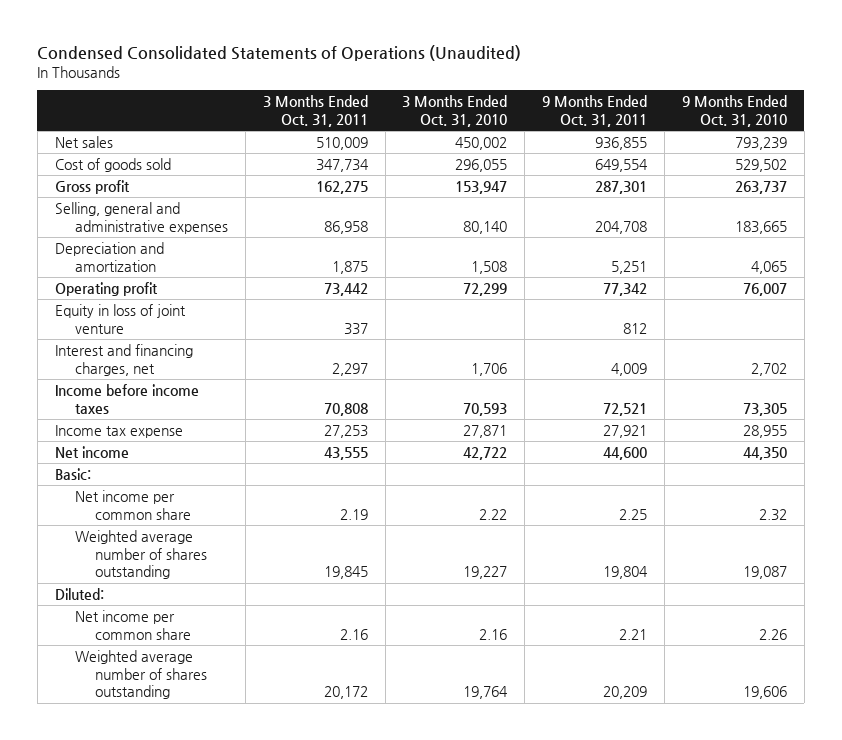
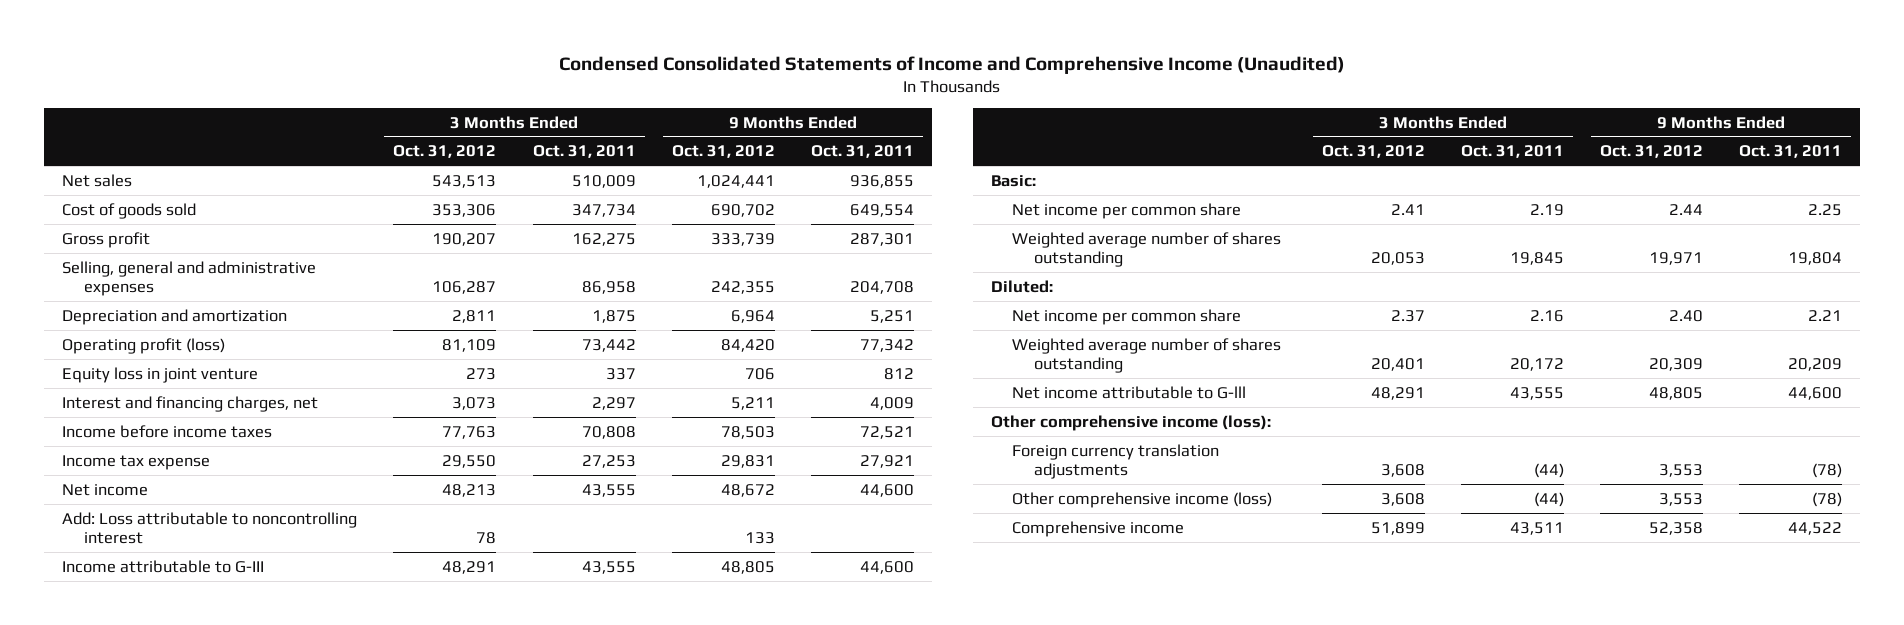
- Condensed Consolidated Statements of Operations (Unaudited)
+ Condensed Consolidated Statements of Income and Comprehensive Income (Unaudited)
- | 3 Months Ended Oct. 31, 2011 | 3 Months Ended Oct. 31, 2010 | 9 Months Ended Oct. 31, 2011 | 9 Months Ended Oct. 31, 2010
+ | 3 Months Ended Oct. 31, 2012 | 3 Months Ended Oct. 31, 2011 | 9 Months Ended Oct. 31, 2012 | 9 Months Ended Oct. 31, 2011
- Operating profit | 73,442 | 72,299 | 77,342 | 76,007
- Equity in loss of joint venture | 337 | | 812 |
+ Operating profit (loss) | 81,109 | 73,442 | 84,420 | 77,342
+ Equity loss in joint venture | 273 | 337 | 706 | 812
+ Add: Loss attributable to noncontrolling interest | 78 | | 133 |
+ Income attributable to G-III | 48,291 | 43,555 | 48,805 | 44,600
+ Net income attributable to G-lll | 48,291 | 43,555 | 48,805 | 44,600
+ Other comprehensive income (loss):
+ Foreign currency translation adjustments | 3,608 | (44) | 3,553 | (78)
+ Other comprehensive income (loss) | 3,608 | (44) | 3,553 | (78)
+ Comprehensive income | 51,899 | 43,511 | 52,358 | 44,522

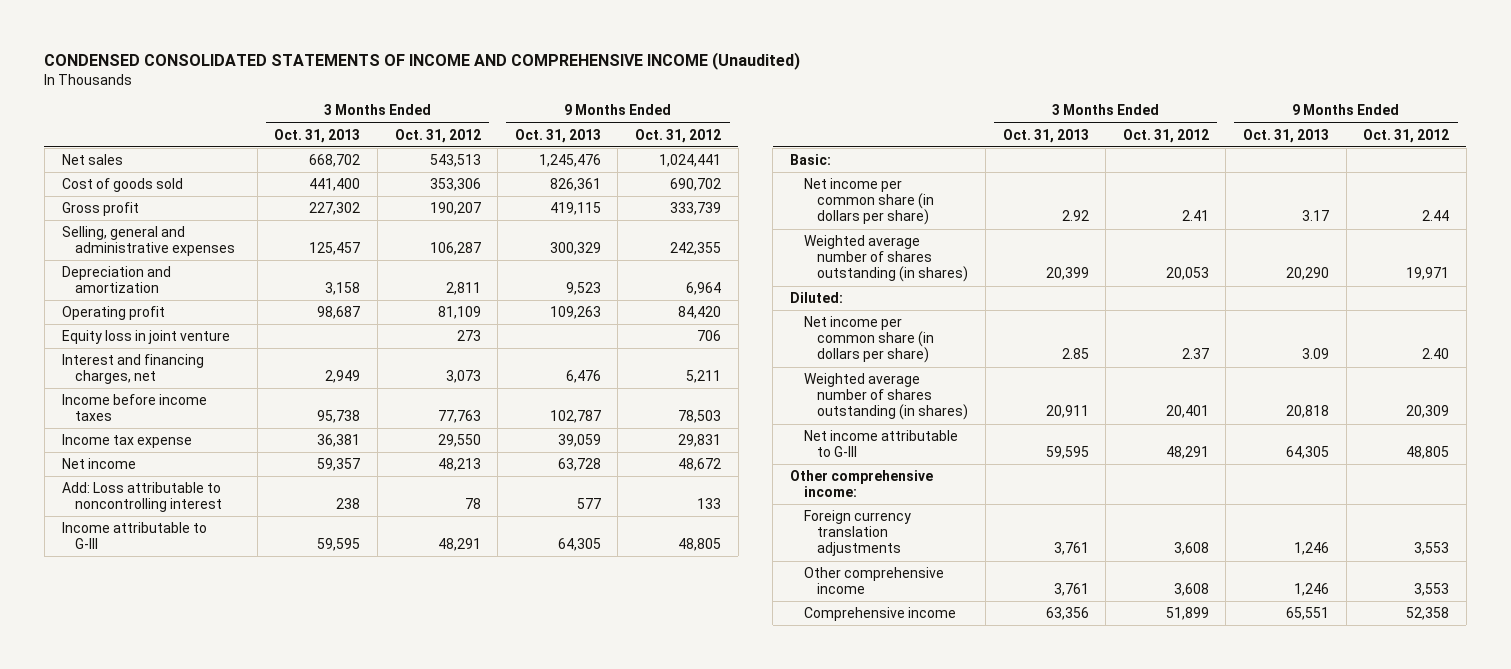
- Condensed Consolidated Statements of Income and Comprehensive Income (Unaudited)
+ CONDENSED CONSOLIDATED STATEMENTS OF INCOME AND COMPREHENSIVE INCOME (Unaudited)
- | 3 Months Ended Oct. 31, 2012 | 3 Months Ended Oct. 31, 2011 | 9 Months Ended Oct. 31, 2012 | 9 Months Ended Oct. 31, 2011
+ | 3 Months Ended Oct. 31, 2013 | 3 Months Ended Oct. 31, 2012 | 9 Months Ended Oct. 31, 2013 | 9 Months Ended Oct. 31, 2012
- Operating profit (loss) | 81,109 | 73,442 | 84,420 | 77,342
+ Operating profit | 98,687 | 81,109 | 109,263 | 84,420
- Net income per common share | 2.41 | 2.19 | 2.44 | 2.25
- Weighted average number of shares outstanding | 20,053 | 19,845 | 19,971 | 19,804
+ Net income per common share (in dollars per share) | 2.92 | 2.41 | 3.17 | 2.44
+ Weighted average number of shares outstanding (in shares) | 20,399 | 20,053 | 20,290 | 19,971
- Net income per common share | 2.37 | 2.16 | 2.40 | 2.21
- Weighted average number of shares outstanding | 20,401 | 20,172 | 20,309 | 20,209
- Net income attributable to G-lll | 48,291 | 43,555 | 48,805 | 44,600
- Other comprehensive income (loss):
+ Net income per common share (in dollars per share) | 2.85 | 2.37 | 3.09 | 2.40
+ Weighted average number of shares outstanding (in shares) | 20,911 | 20,401 | 20,818 | 20,309
+ Net income attributable to G-III | 59,595 | 48,291 | 64,305 | 48,805
+ Other comprehensive income:
- Other comprehensive income (loss) | 3,608 | (44) | 3,553 | (78)
+ Other comprehensive income | 3,761 | 3,608 | 1,246 | 3,553

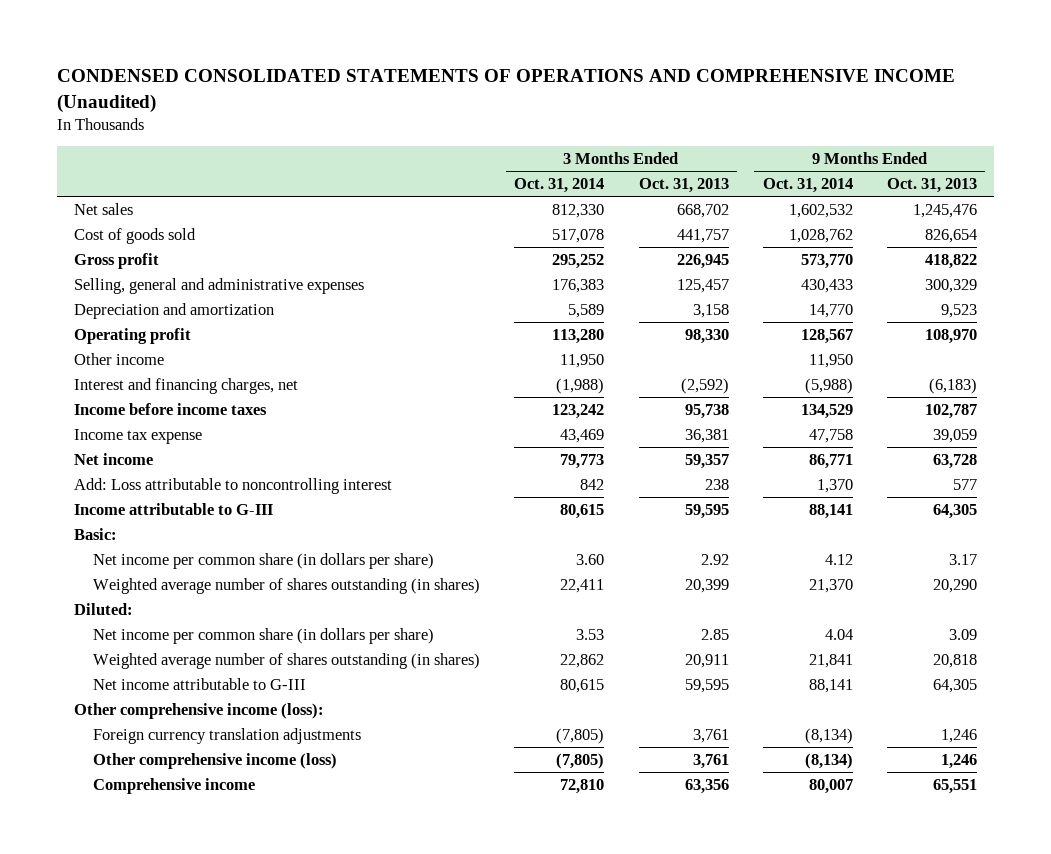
- CONDENSED CONSOLIDATED STATEMENTS OF INCOME AND COMPREHENSIVE INCOME (Unaudited)
+ CONDENSED CONSOLIDATED STATEMENTS OF OPERATIONS AND COMPREHENSIVE INCOME (Unaudited)
- | 3 Months Ended Oct. 31, 2013 | 3 Months Ended Oct. 31, 2012 | 9 Months Ended Oct. 31, 2013 | 9 Months Ended Oct. 31, 2012
+ | 3 Months Ended Oct. 31, 2014 | 3 Months Ended Oct. 31, 2013 | 9 Months Ended Oct. 31, 2014 | 9 Months Ended Oct. 31, 2013
- Cost of goods sold | 441,400 | 353,306 | 826,361 | 690,702
- Gross profit | 227,302 | 190,207 | 419,115 | 333,739
+ Cost of goods sold | 517,078 | 441,757 | 1,028,762 | 826,654
+ Gross profit | 295,252 | 226,945 | 573,770 | 418,822
- Operating profit | 98,687 | 81,109 | 109,263 | 84,420
- Equity loss in joint venture | | 273 | | 706
- Interest and financing charges, net | 2,949 | 3,073 | 6,476 | 5,211
+ Operating profit | 113,280 | 98,330 | 128,567 | 108,970
+ Other income | 11,950 | | 11,950 |
+ Interest and financing charges, net | (1,988) | (2,592) | (5,988) | (6,183)
- Other comprehensive income:
+ Other comprehensive income (loss):
- Other comprehensive income | 3,761 | 3,608 | 1,246 | 3,553
+ Other comprehensive income (loss) | (7,805) | 3,761 | (8,134) | 1,246

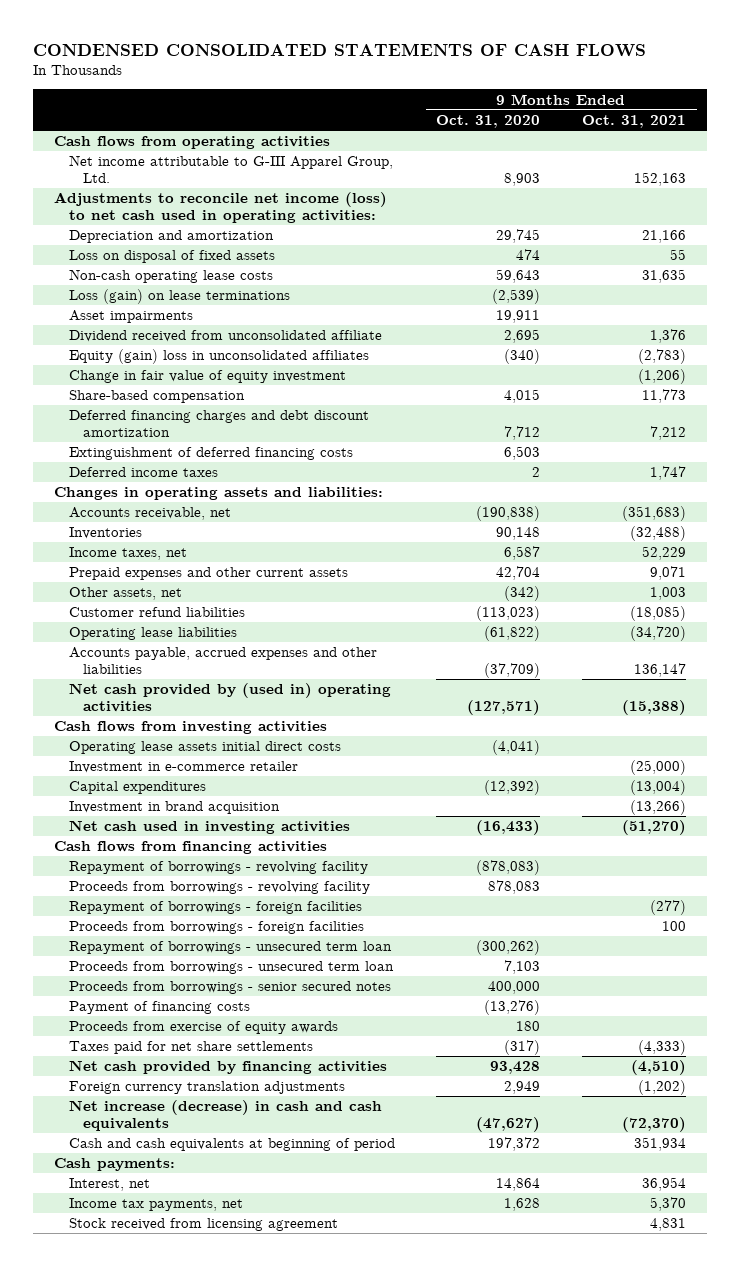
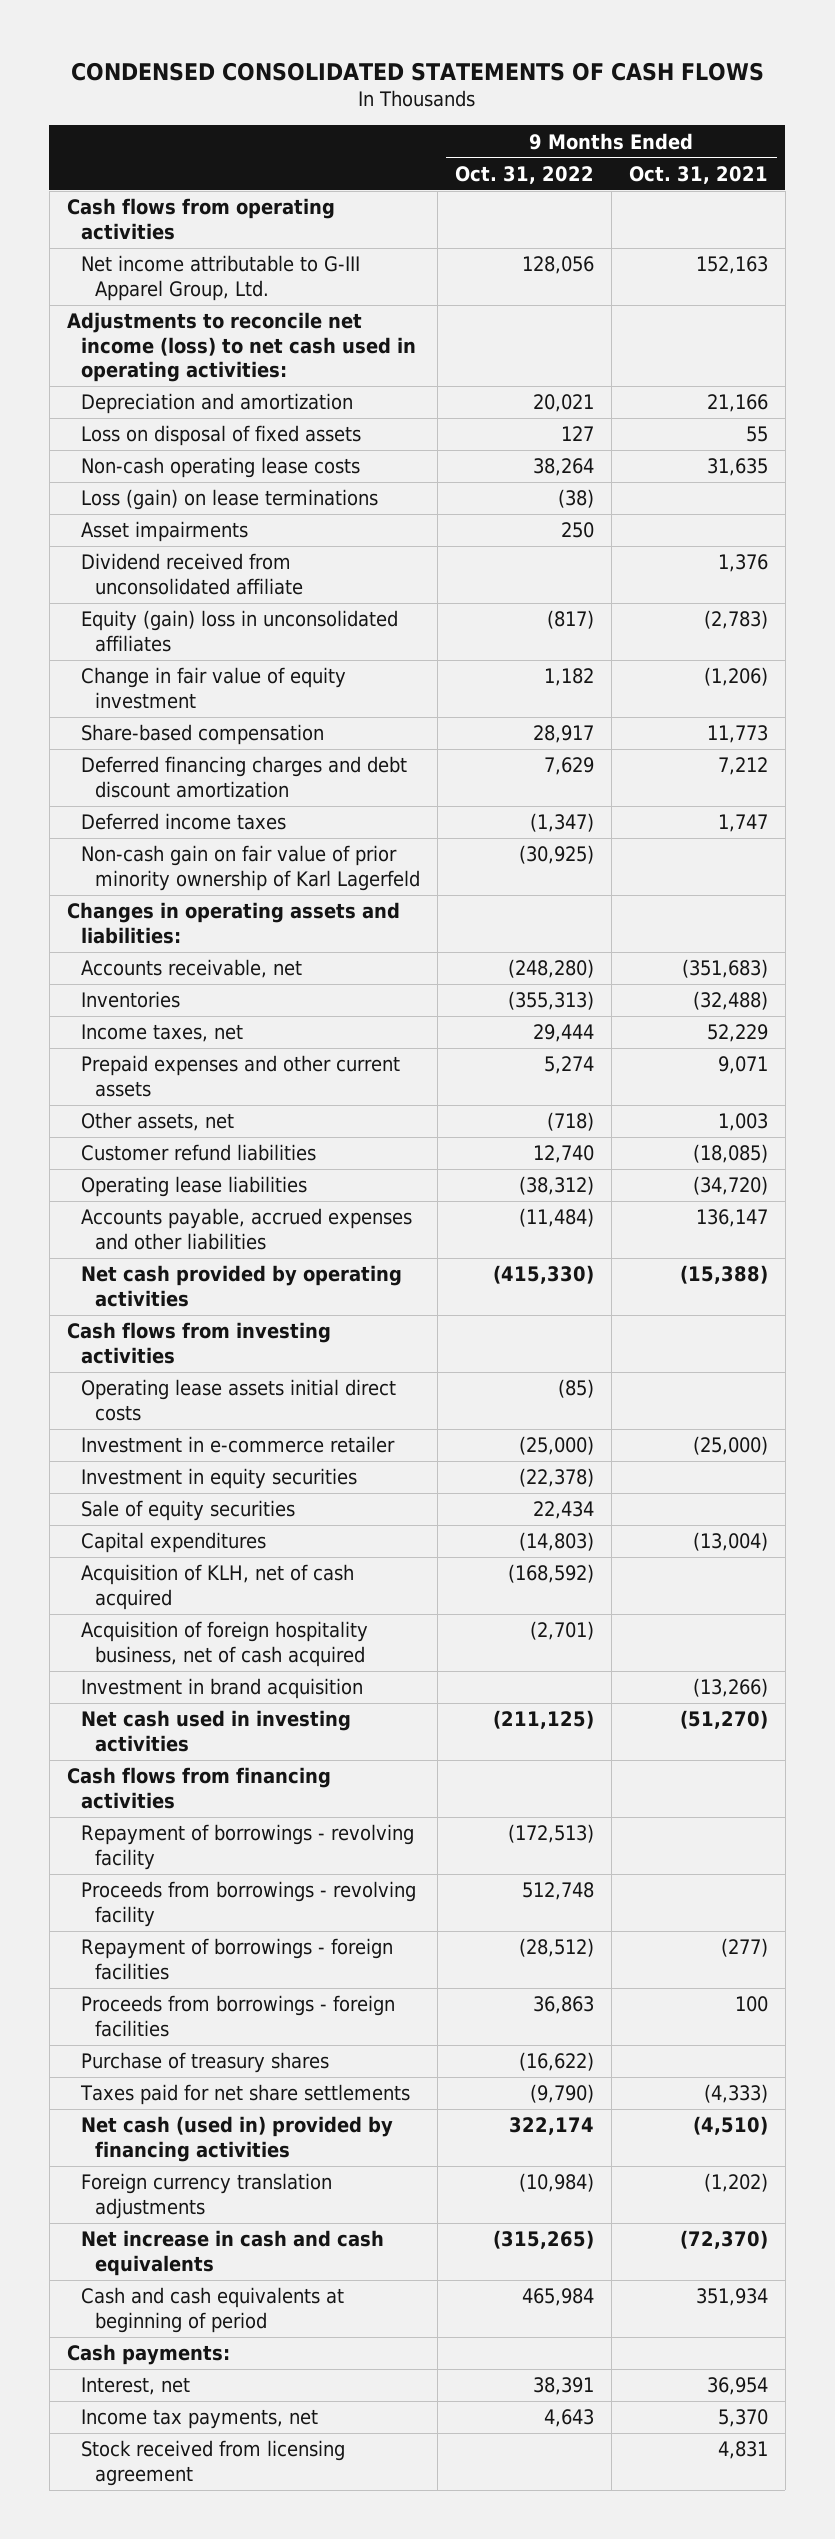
- | 9 Months Ended Oct. 31, 2020 | 9 Months Ended Oct. 31, 2021
+ | 9 Months Ended Oct. 31, 2022 | 9 Months Ended Oct. 31, 2021
- Extinguishment of deferred financing costs | 6,503 |
+ Non-cash gain on fair value of prior minority ownership of Karl Lagerfeld | (30,925) |
- Net cash provided by (used in) operating activities | (127,571) | (15,388)
+ Net cash provided by operating activities | (415,330) | (15,388)
+ Investment in equity securities | (22,378) |
+ Sale of equity securities | 22,434 |
+ Acquisition of KLH, net of cash acquired | (168,592) |
+ Acquisition of foreign hospitality business, net of cash acquired | (2,701) |
- Repayment of borrowings - unsecured term loan | (300,262) |
- Proceeds from borrowings - unsecured term loan | 7,103 |
- Proceeds from borrowings - senior secured notes | 400,000 |
- Payment of financing costs | (13,276) |
- Proceeds from exercise of equity awards | 180 |
+ Purchase of treasury shares | (16,622) |
- Net cash provided by financing activities | 93,428 | (4,510)
+ Net cash (used in) provided by financing activities | 322,174 | (4,510)
- Net increase (decrease) in cash and cash equivalents | (47,627) | (72,370)
+ Net increase in cash and cash equivalents | (315,265) | (72,370)

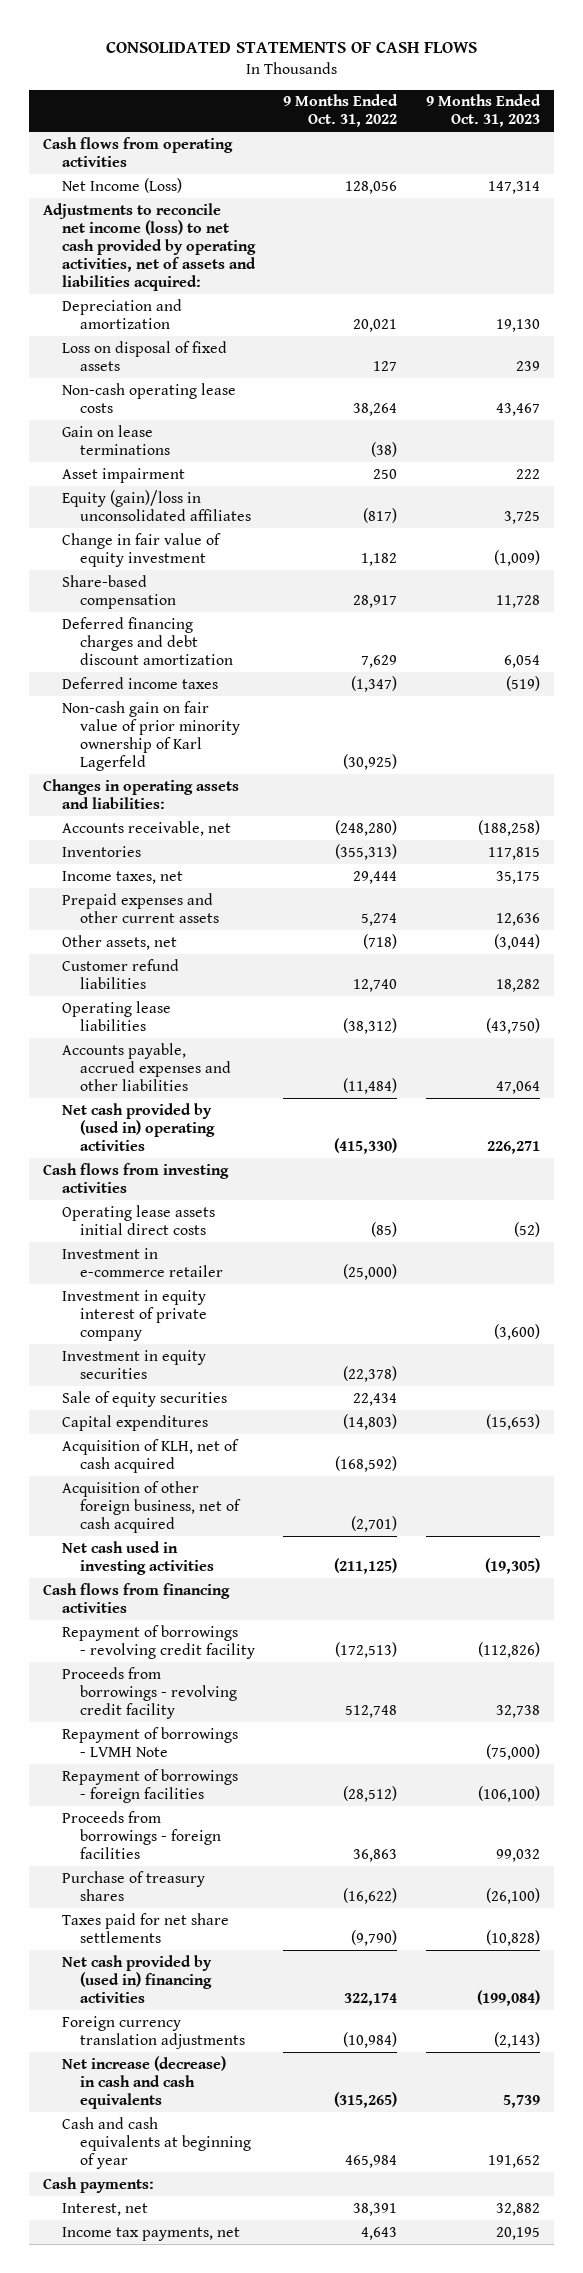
- CONDENSED CONSOLIDATED STATEMENTS OF CASH FLOWS
+ CONSOLIDATED STATEMENTS OF CASH FLOWS
- | 9 Months Ended Oct. 31, 2022 | 9 Months Ended Oct. 31, 2021
+ | 9 Months Ended Oct. 31, 2022 | 9 Months Ended Oct. 31, 2023
- Net income attributable to G-III Apparel Group, Ltd. | 128,056 | 152,163
- Adjustments to reconcile net income (loss) to net cash used in operating activities:
+ Net Income (Loss) | 128,056 | 147,314
+ Adjustments to reconcile net income (loss) to net cash provided by operating activities, net of assets and liabilities acquired:
- Loss (gain) on lease terminations | (38) |
- Asset impairments | 250 |
- Dividend received from unconsolidated affiliate | | 1,376
- Equity (gain) loss in unconsolidated affiliates | (817) | (2,783)
+ Gain on lease terminations | (38) |
+ Asset impairment | 250 | 222
+ Equity (gain)/loss in unconsolidated affiliates | (817) | 3,725
- Net cash provided by operating activities | (415,330) | (15,388)
+ Net cash provided by (used in) operating activities | (415,330) | 226,271
+ Investment in equity interest of private company | | (3,600)
- Acquisition of foreign hospitality business, net of cash acquired | (2,701) |
- Investment in brand acquisition | | (13,266)
+ Acquisition of other foreign business, net of cash acquired | (2,701) |
- Repayment of borrowings - revolving facility | (172,513) |
- Proceeds from borrowings - revolving facility | 512,748 |
+ Repayment of borrowings - revolving credit facility | (172,513) | (112,826)
+ Proceeds from borrowings - revolving credit facility | 512,748 | 32,738
+ Repayment of borrowings - LVMH Note | | (75,000)
- Net cash (used in) provided by financing activities | 322,174 | (4,510)
+ Net cash provided by (used in) financing activities | 322,174 | (199,084)
- Net increase in cash and cash equivalents | (315,265) | (72,370)
- Cash and cash equivalents at beginning of period | 465,984 | 351,934
+ Net increase (decrease) in cash and cash equivalents | (315,265) | 5,739
+ Cash and cash equivalents at beginning of year | 465,984 | 191,652
- Stock received from licensing agreement | | 4,831

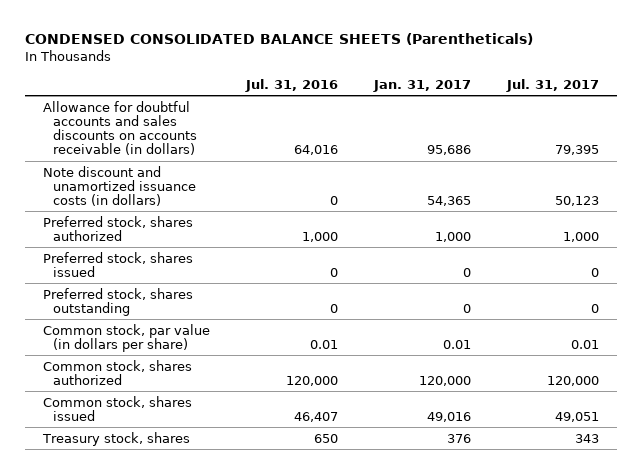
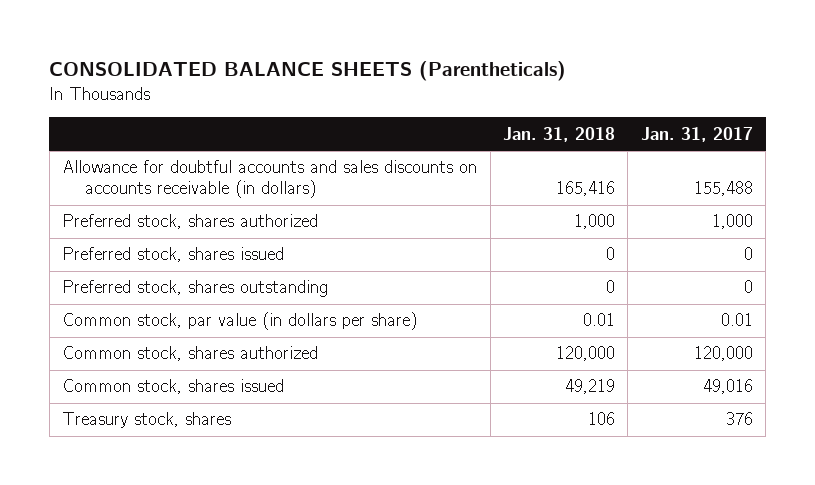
- CONDENSED CONSOLIDATED BALANCE SHEETS (Parentheticals)
+ CONSOLIDATED BALANCE SHEETS (Parentheticals)
- | Jul. 31, 2016 | Jan. 31, 2017 | Jul. 31, 2017
+ | Jan. 31, 2018 | Jan. 31, 2017
- Allowance for doubtful accounts and sales discounts on accounts receivable (in dollars) | 64,016 | 95,686 | 79,395
- Note discount and unamortized issuance costs (in dollars) | 0 | 54,365 | 50,123
+ Allowance for doubtful accounts and sales discounts on accounts receivable (in dollars) | 165,416 | 155,488

